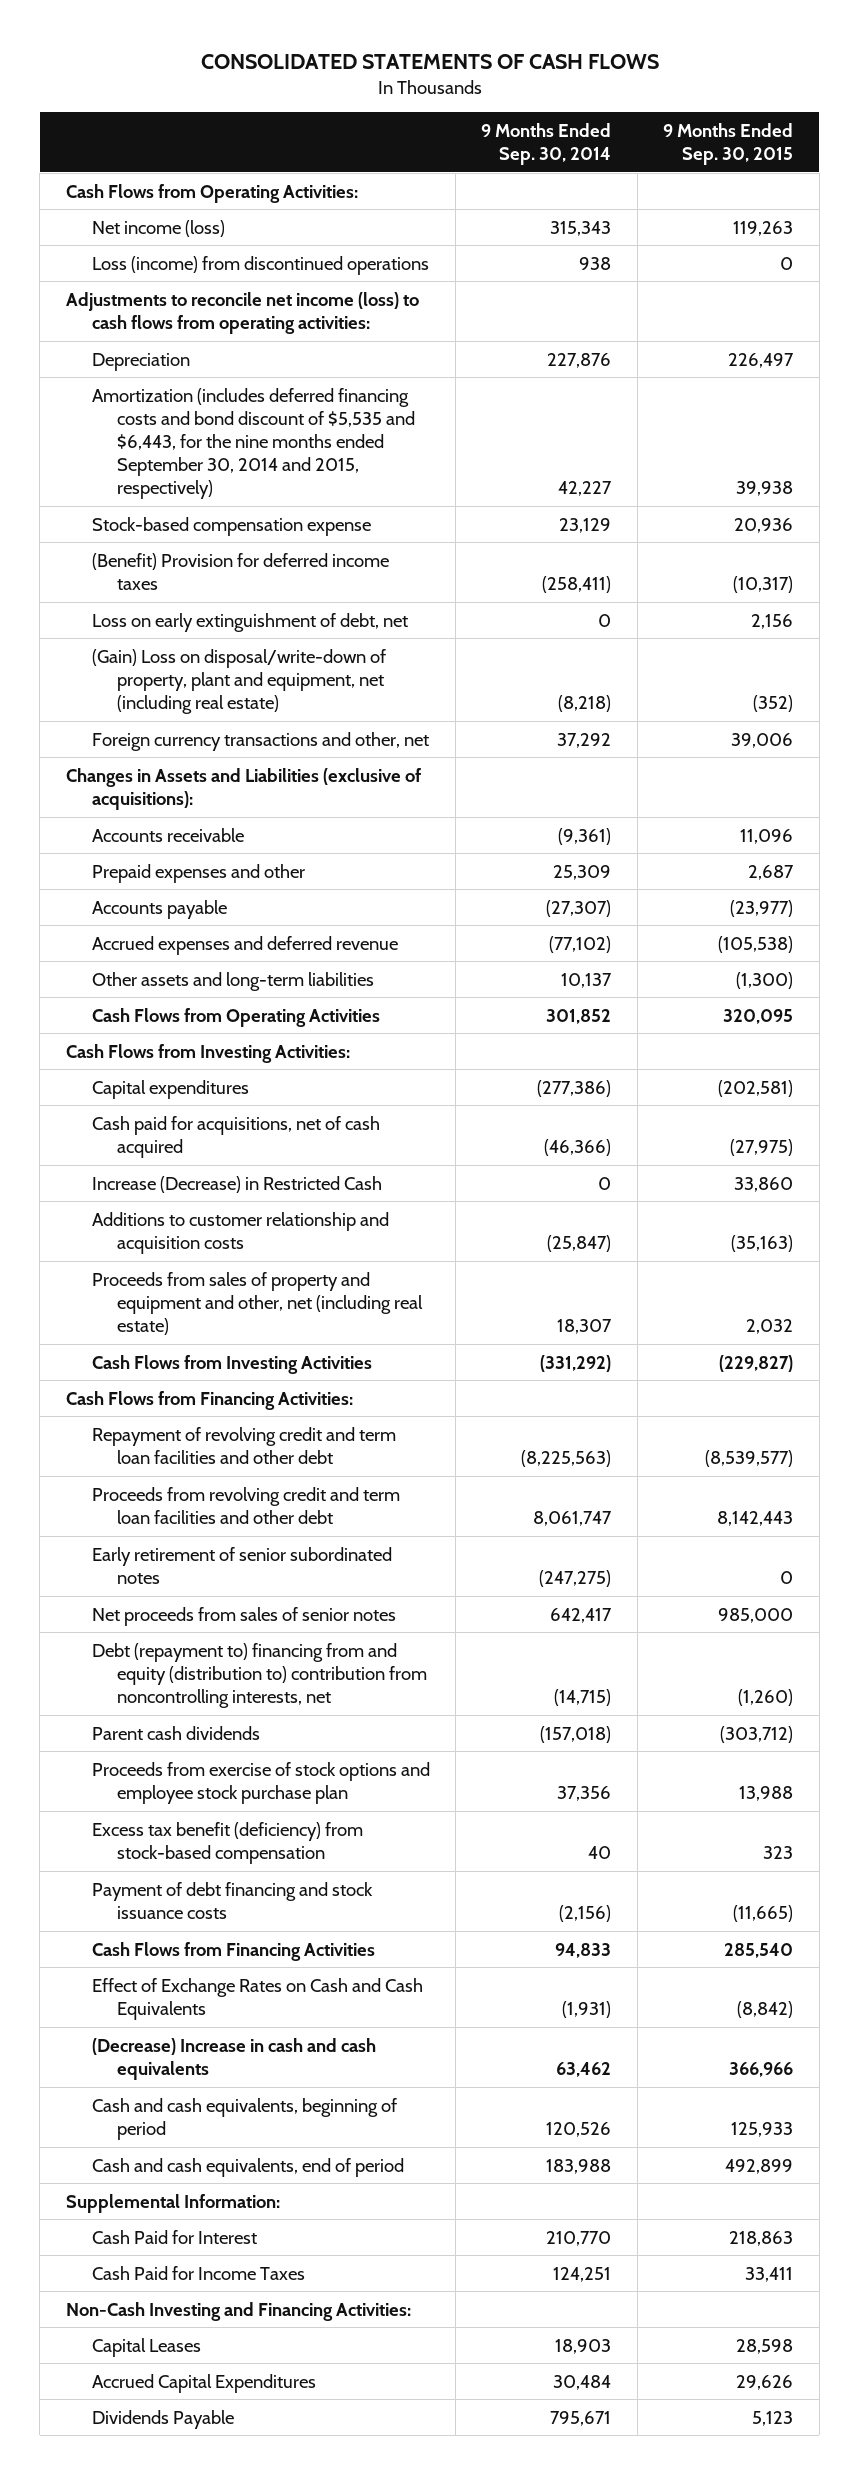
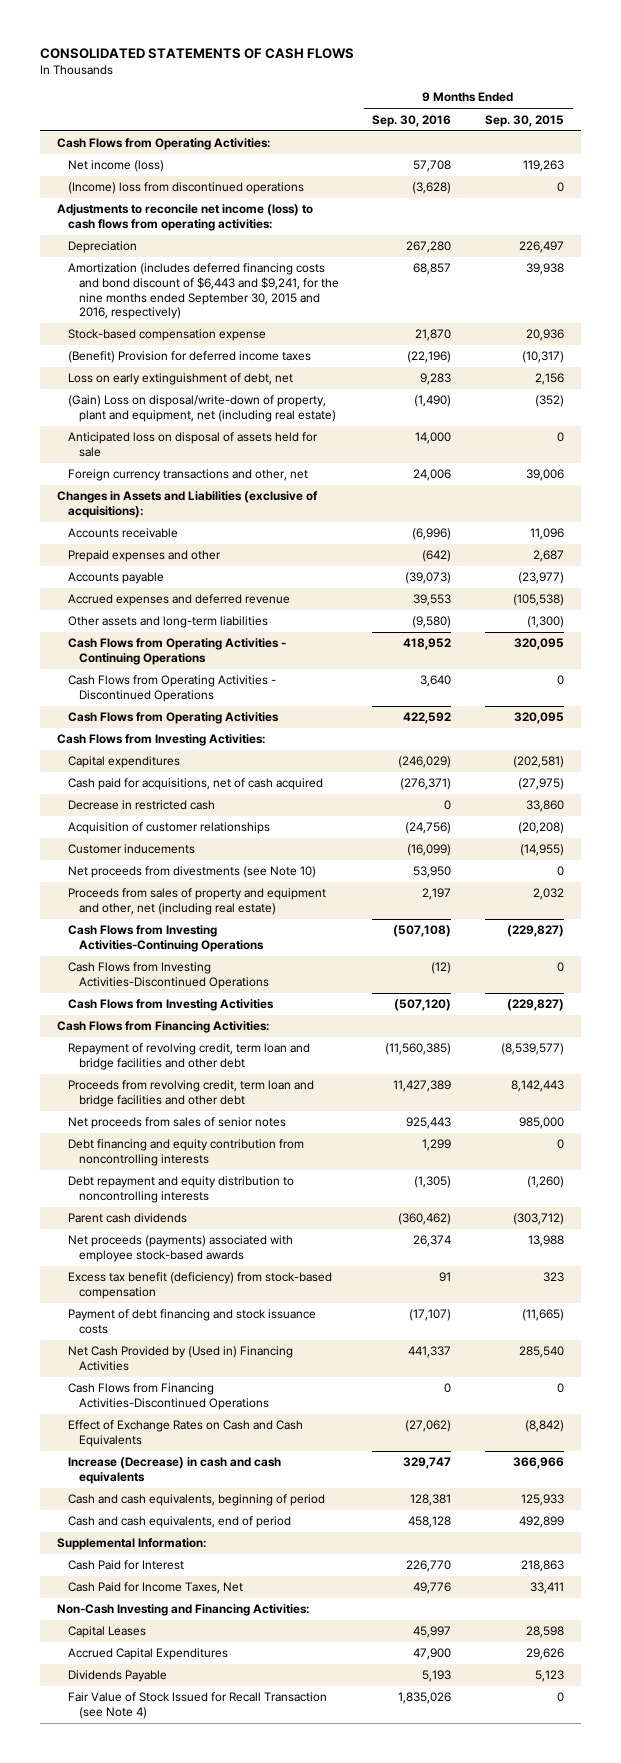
- | 9 Months Ended Sep. 30, 2014 | 9 Months Ended Sep. 30, 2015
+ | 9 Months Ended Sep. 30, 2016 | 9 Months Ended Sep. 30, 2015
- Loss (income) from discontinued operations | 938 | 0
+ (Income) loss from discontinued operations | (3,628) | 0
- Amortization (includes deferred financing costs and bond discount of $5,535 and $6,443, for the nine months ended September 30, 2014 and 2015, respectively) | 42,227 | 39,938
+ Amortization (includes deferred financing costs and bond discount of $6,443 and $9,241, for the nine months ended September 30, 2015 and 2016, respectively) | 68,857 | 39,938
+ Anticipated loss on disposal of assets held for sale | 14,000 | 0
+ Cash Flows from Operating Activities - Continuing Operations | 418,952 | 320,095
+ Cash Flows from Operating Activities - Discontinued Operations | 3,640 | 0
- Increase (Decrease) in Restricted Cash | 0 | 33,860
- Additions to customer relationship and acquisition costs | (25,847) | (35,163)
+ Decrease in restricted cash | 0 | 33,860
+ Acquisition of customer relationships | (24,756) | (20,208)
+ Customer inducements | (16,099) | (14,955)
+ Net proceeds from divestments (see Note 10) | 53,950 | 0
+ Cash Flows from Investing Activities-Continuing Operations | (507,108) | (229,827)
+ Cash Flows from Investing Activities-Discontinued Operations | (12) | 0
- Repayment of revolving credit and term loan facilities and other debt | (8,225,563) | (8,539,577)
- Proceeds from revolving credit and term loan facilities and other debt | 8,061,747 | 8,142,443
- Early retirement of senior subordinated notes | (247,275) | 0
+ Repayment of revolving credit, term loan and bridge facilities and other debt | (11,560,385) | (8,539,577)
+ Proceeds from revolving credit, term loan and bridge facilities and other debt | 11,427,389 | 8,142,443
- Debt (repayment to) financing from and equity (distribution to) contribution from noncontrolling interests, net | (14,715) | (1,260)
+ Debt financing and equity contribution from noncontrolling interests | 1,299 | 0
+ Debt repayment and equity distribution to noncontrolling interests | (1,305) | (1,260)
- Proceeds from exercise of stock options and employee stock purchase plan | 37,356 | 13,988
+ Net proceeds (payments) associated with employee stock-based awards | 26,374 | 13,988
- Cash Flows from Financing Activities | 94,833 | 285,540
+ Net Cash Provided by (Used in) Financing Activities | 441,337 | 285,540
+ Cash Flows from Financing Activities-Discontinued Operations | 0 | 0
- (Decrease) Increase in cash and cash equivalents | 63,462 | 366,966
+ Increase (Decrease) in cash and cash equivalents | 329,747 | 366,966
- Cash Paid for Income Taxes | 124,251 | 33,411
+ Cash Paid for Income Taxes, Net | 49,776 | 33,411
+ Fair Value of Stock Issued for Recall Transaction (see Note 4) | 1,835,026 | 0

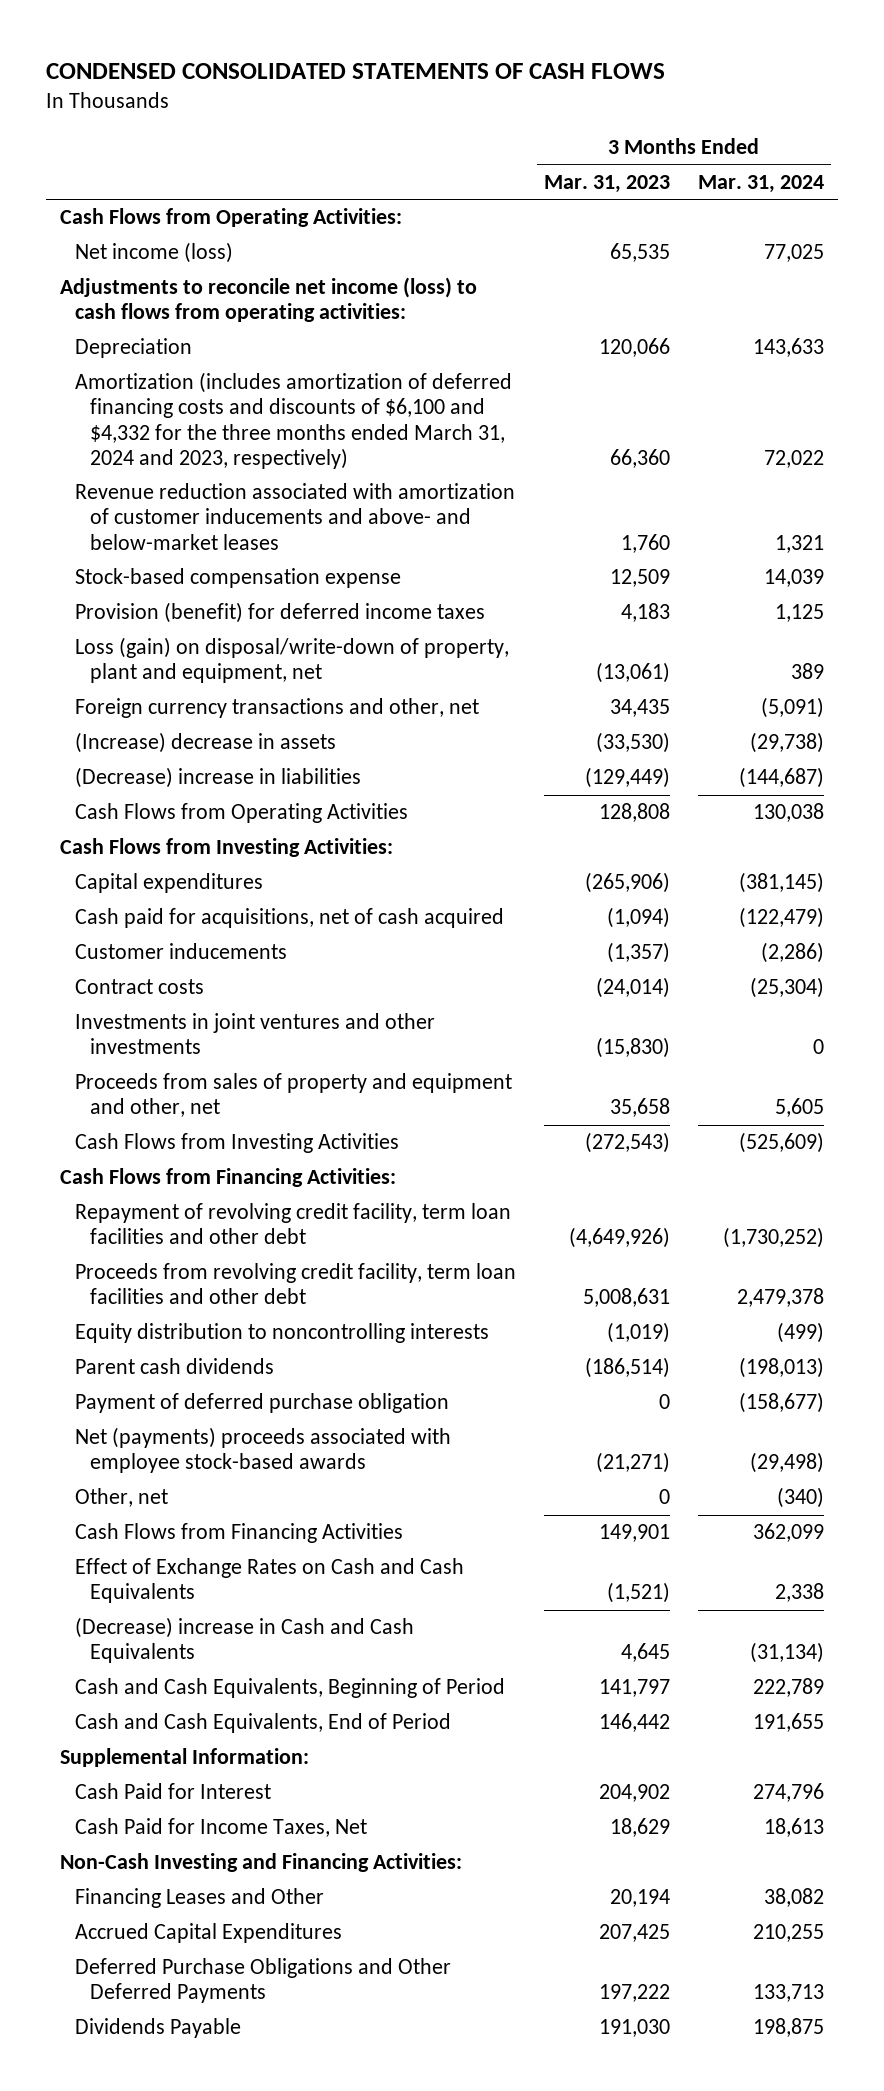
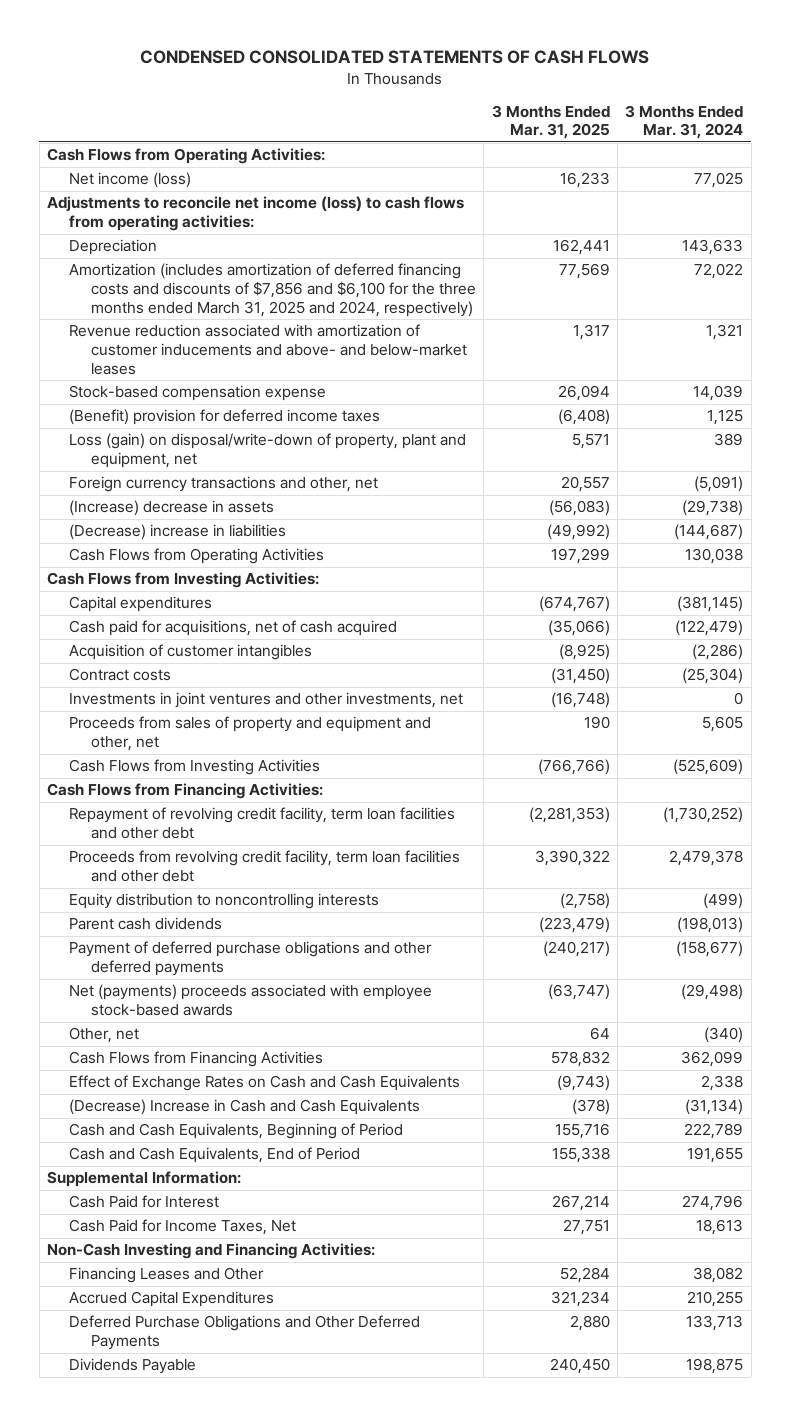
- | 3 Months Ended Mar. 31, 2023 | 3 Months Ended Mar. 31, 2024
+ | 3 Months Ended Mar. 31, 2025 | 3 Months Ended Mar. 31, 2024
- Amortization (includes amortization of deferred financing costs and discounts of $6,100 and $4,332 for the three months ended March 31, 2024 and 2023, respectively) | 66,360 | 72,022
+ Amortization (includes amortization of deferred financing costs and discounts of $7,856 and $6,100 for the three months ended March 31, 2025 and 2024, respectively) | 77,569 | 72,022
- Provision (benefit) for deferred income taxes | 4,183 | 1,125
+ (Benefit) provision for deferred income taxes | (6,408) | 1,125
- Customer inducements | (1,357) | (2,286)
+ Acquisition of customer intangibles | (8,925) | (2,286)
- Investments in joint ventures and other investments | (15,830) | 0
+ Investments in joint ventures and other investments, net | (16,748) | 0
- Payment of deferred purchase obligation | 0 | (158,677)
+ Payment of deferred purchase obligations and other deferred payments | (240,217) | (158,677)
- (Decrease) increase in Cash and Cash Equivalents | 4,645 | (31,134)
+ (Decrease) Increase in Cash and Cash Equivalents | (378) | (31,134)

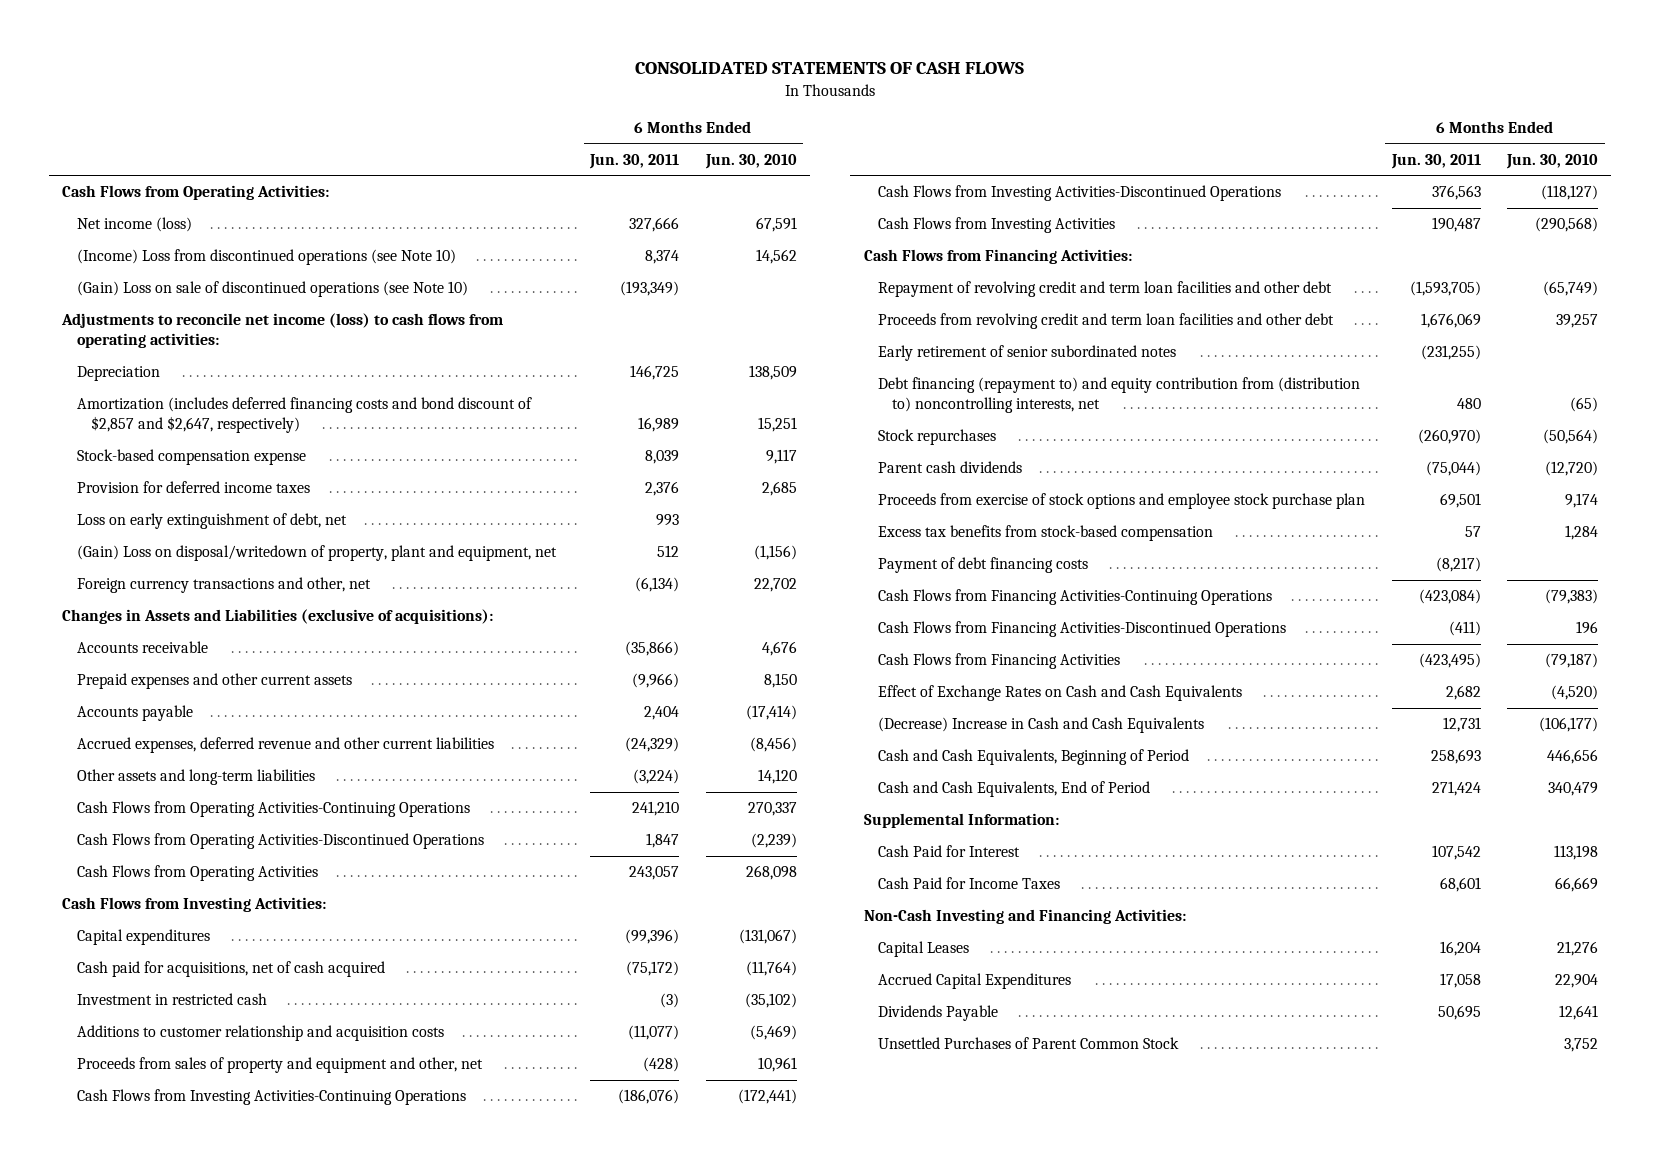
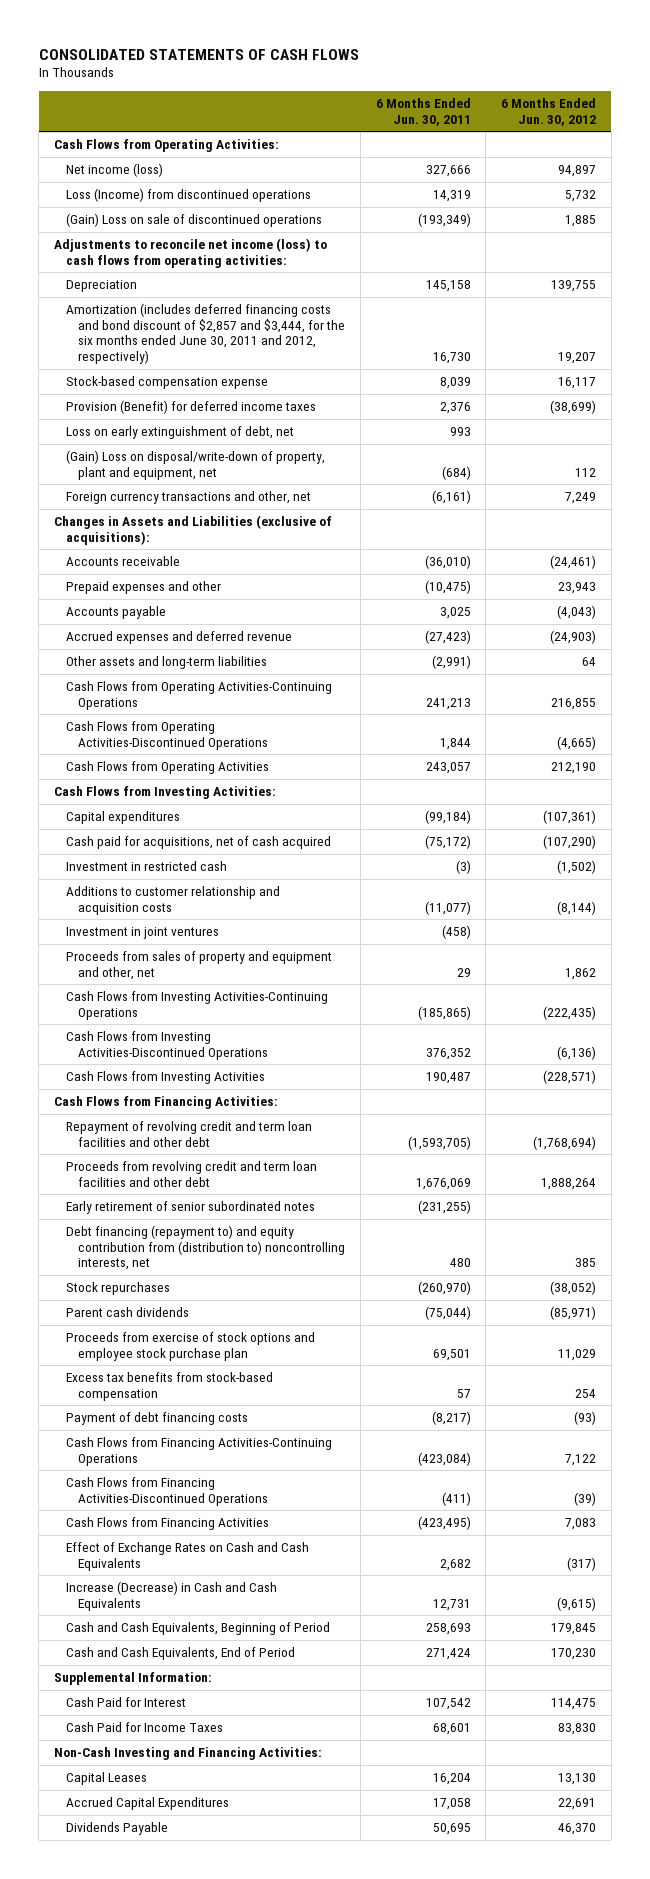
- | 6 Months Ended Jun. 30, 2011 | 6 Months Ended Jun. 30, 2010
+ | 6 Months Ended Jun. 30, 2011 | 6 Months Ended Jun. 30, 2012
- (Income) Loss from discontinued operations (see Note 10) | 8,374 | 14,562
- (Gain) Loss on sale of discontinued operations (see Note 10) | (193,349) |
+ Loss (Income) from discontinued operations | 14,319 | 5,732
+ (Gain) Loss on sale of discontinued operations | (193,349) | 1,885
- Depreciation | 146,725 | 138,509
- Amortization (includes deferred financing costs and bond discount of $2,857 and $2,647, respectively) | 16,989 | 15,251
+ Depreciation | 145,158 | 139,755
+ Amortization (includes deferred financing costs and bond discount of $2,857 and $3,444, for the six months ended June 30, 2011 and 2012, respectively) | 16,730 | 19,207
- Provision for deferred income taxes | 2,376 | 2,685
+ Provision (Benefit) for deferred income taxes | 2,376 | (38,699)
- (Gain) Loss on disposal/writedown of property, plant and equipment, net | 512 | (1,156)
- Foreign currency transactions and other, net | (6,134) | 22,702
+ (Gain) Loss on disposal/write-down of property, plant and equipment, net | (684) | 112
+ Foreign currency transactions and other, net | (6,161) | 7,249
- Accounts receivable | (35,866) | 4,676
- Prepaid expenses and other current assets | (9,966) | 8,150
- Accounts payable | 2,404 | (17,414)
- Accrued expenses, deferred revenue and other current liabilities | (24,329) | (8,456)
- Other assets and long-term liabilities | (3,224) | 14,120
- Cash Flows from Operating Activities-Continuing Operations | 241,210 | 270,337
- Cash Flows from Operating Activities-Discontinued Operations | 1,847 | (2,239)
+ Accounts receivable | (36,010) | (24,461)
+ Prepaid expenses and other | (10,475) | 23,943
+ Accounts payable | 3,025 | (4,043)
+ Accrued expenses and deferred revenue | (27,423) | (24,903)
+ Other assets and long-term liabilities | (2,991) | 64
+ Cash Flows from Operating Activities-Continuing Operations | 241,213 | 216,855
+ Cash Flows from Operating Activities-Discontinued Operations | 1,844 | (4,665)
- Capital expenditures | (99,396) | (131,067)
+ Capital expenditures | (99,184) | (107,361)
- Proceeds from sales of property and equipment and other, net | (428) | 10,961
- Cash Flows from Investing Activities-Continuing Operations | (186,076) | (172,441)
- Cash Flows from Investing Activities-Discontinued Operations | 376,563 | (118,127)
+ Investment in joint ventures | (458) |
+ Proceeds from sales of property and equipment and other, net | 29 | 1,862
+ Cash Flows from Investing Activities-Continuing Operations | (185,865) | (222,435)
+ Cash Flows from Investing Activities-Discontinued Operations | 376,352 | (6,136)
- (Decrease) Increase in Cash and Cash Equivalents | 12,731 | (106,177)
+ Increase (Decrease) in Cash and Cash Equivalents | 12,731 | (9,615)
- Unsettled Purchases of Parent Common Stock | | 3,752

